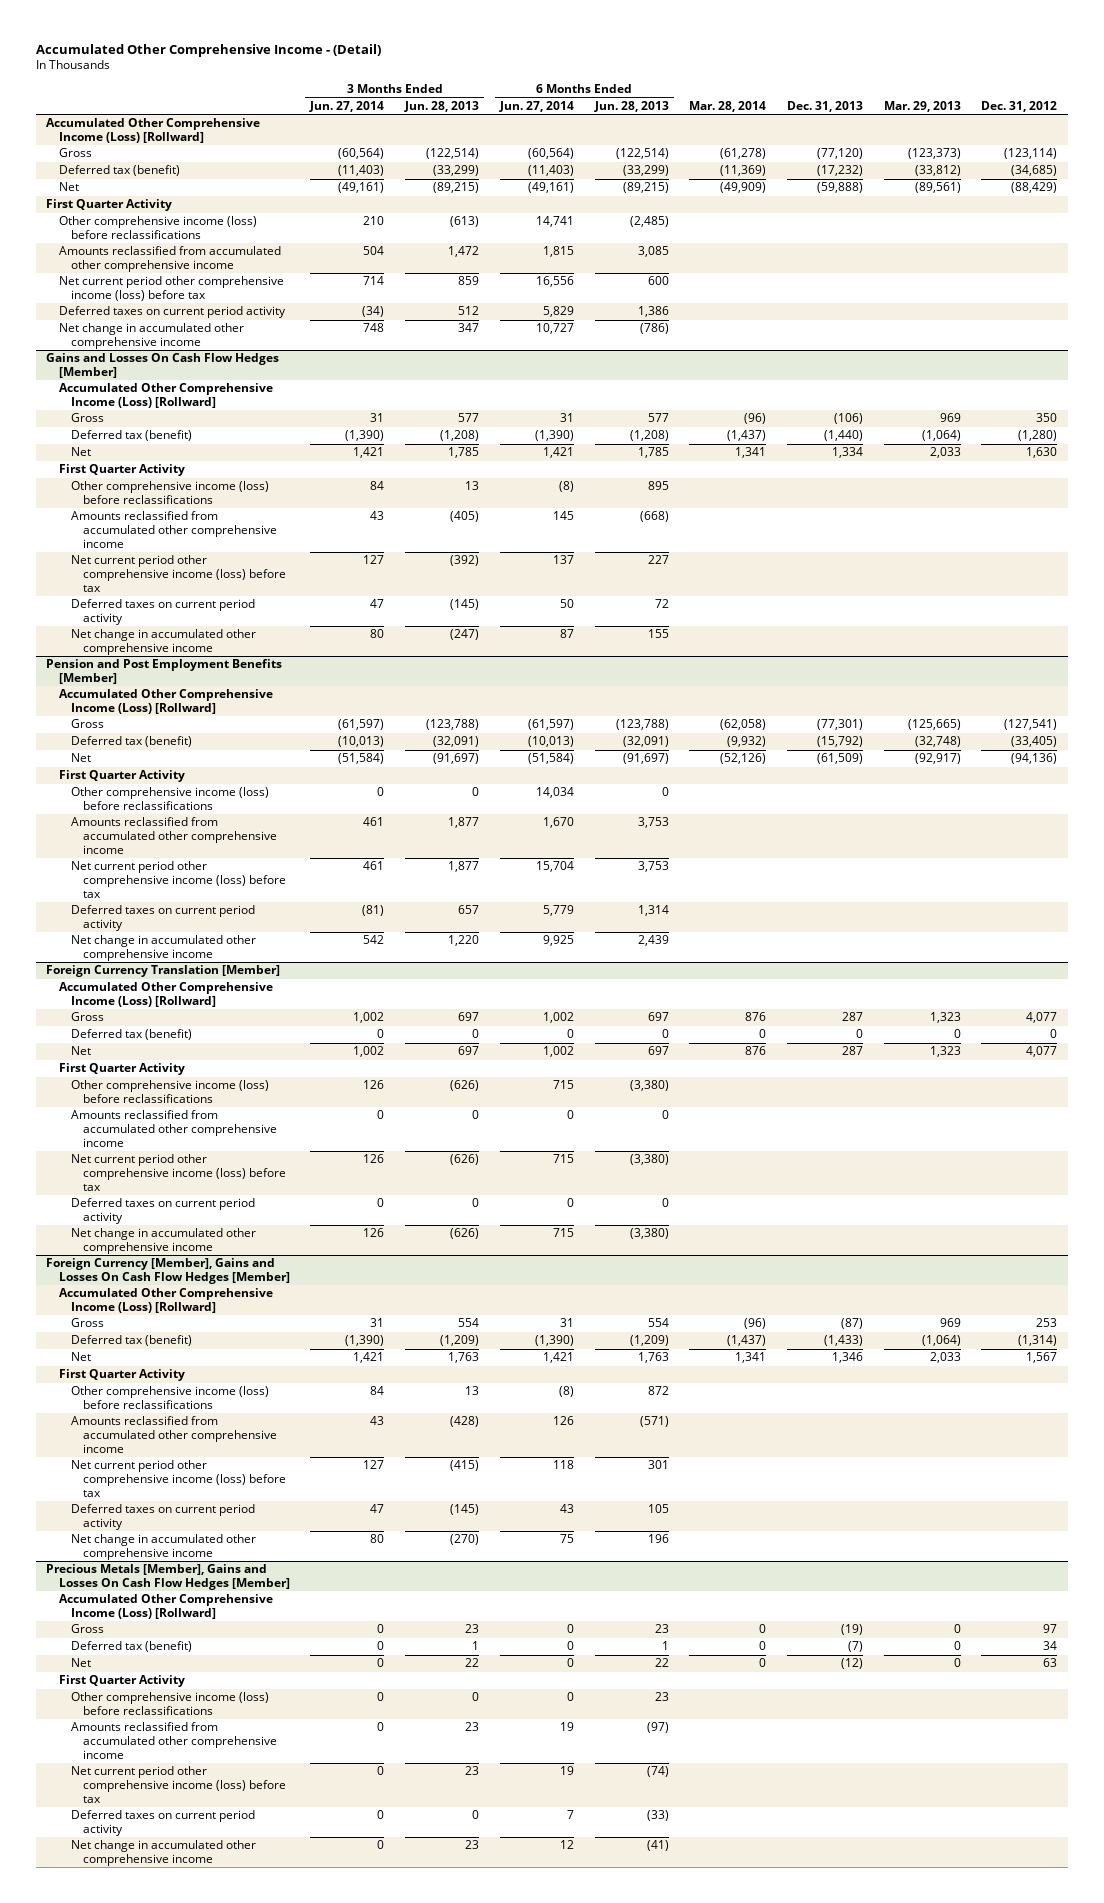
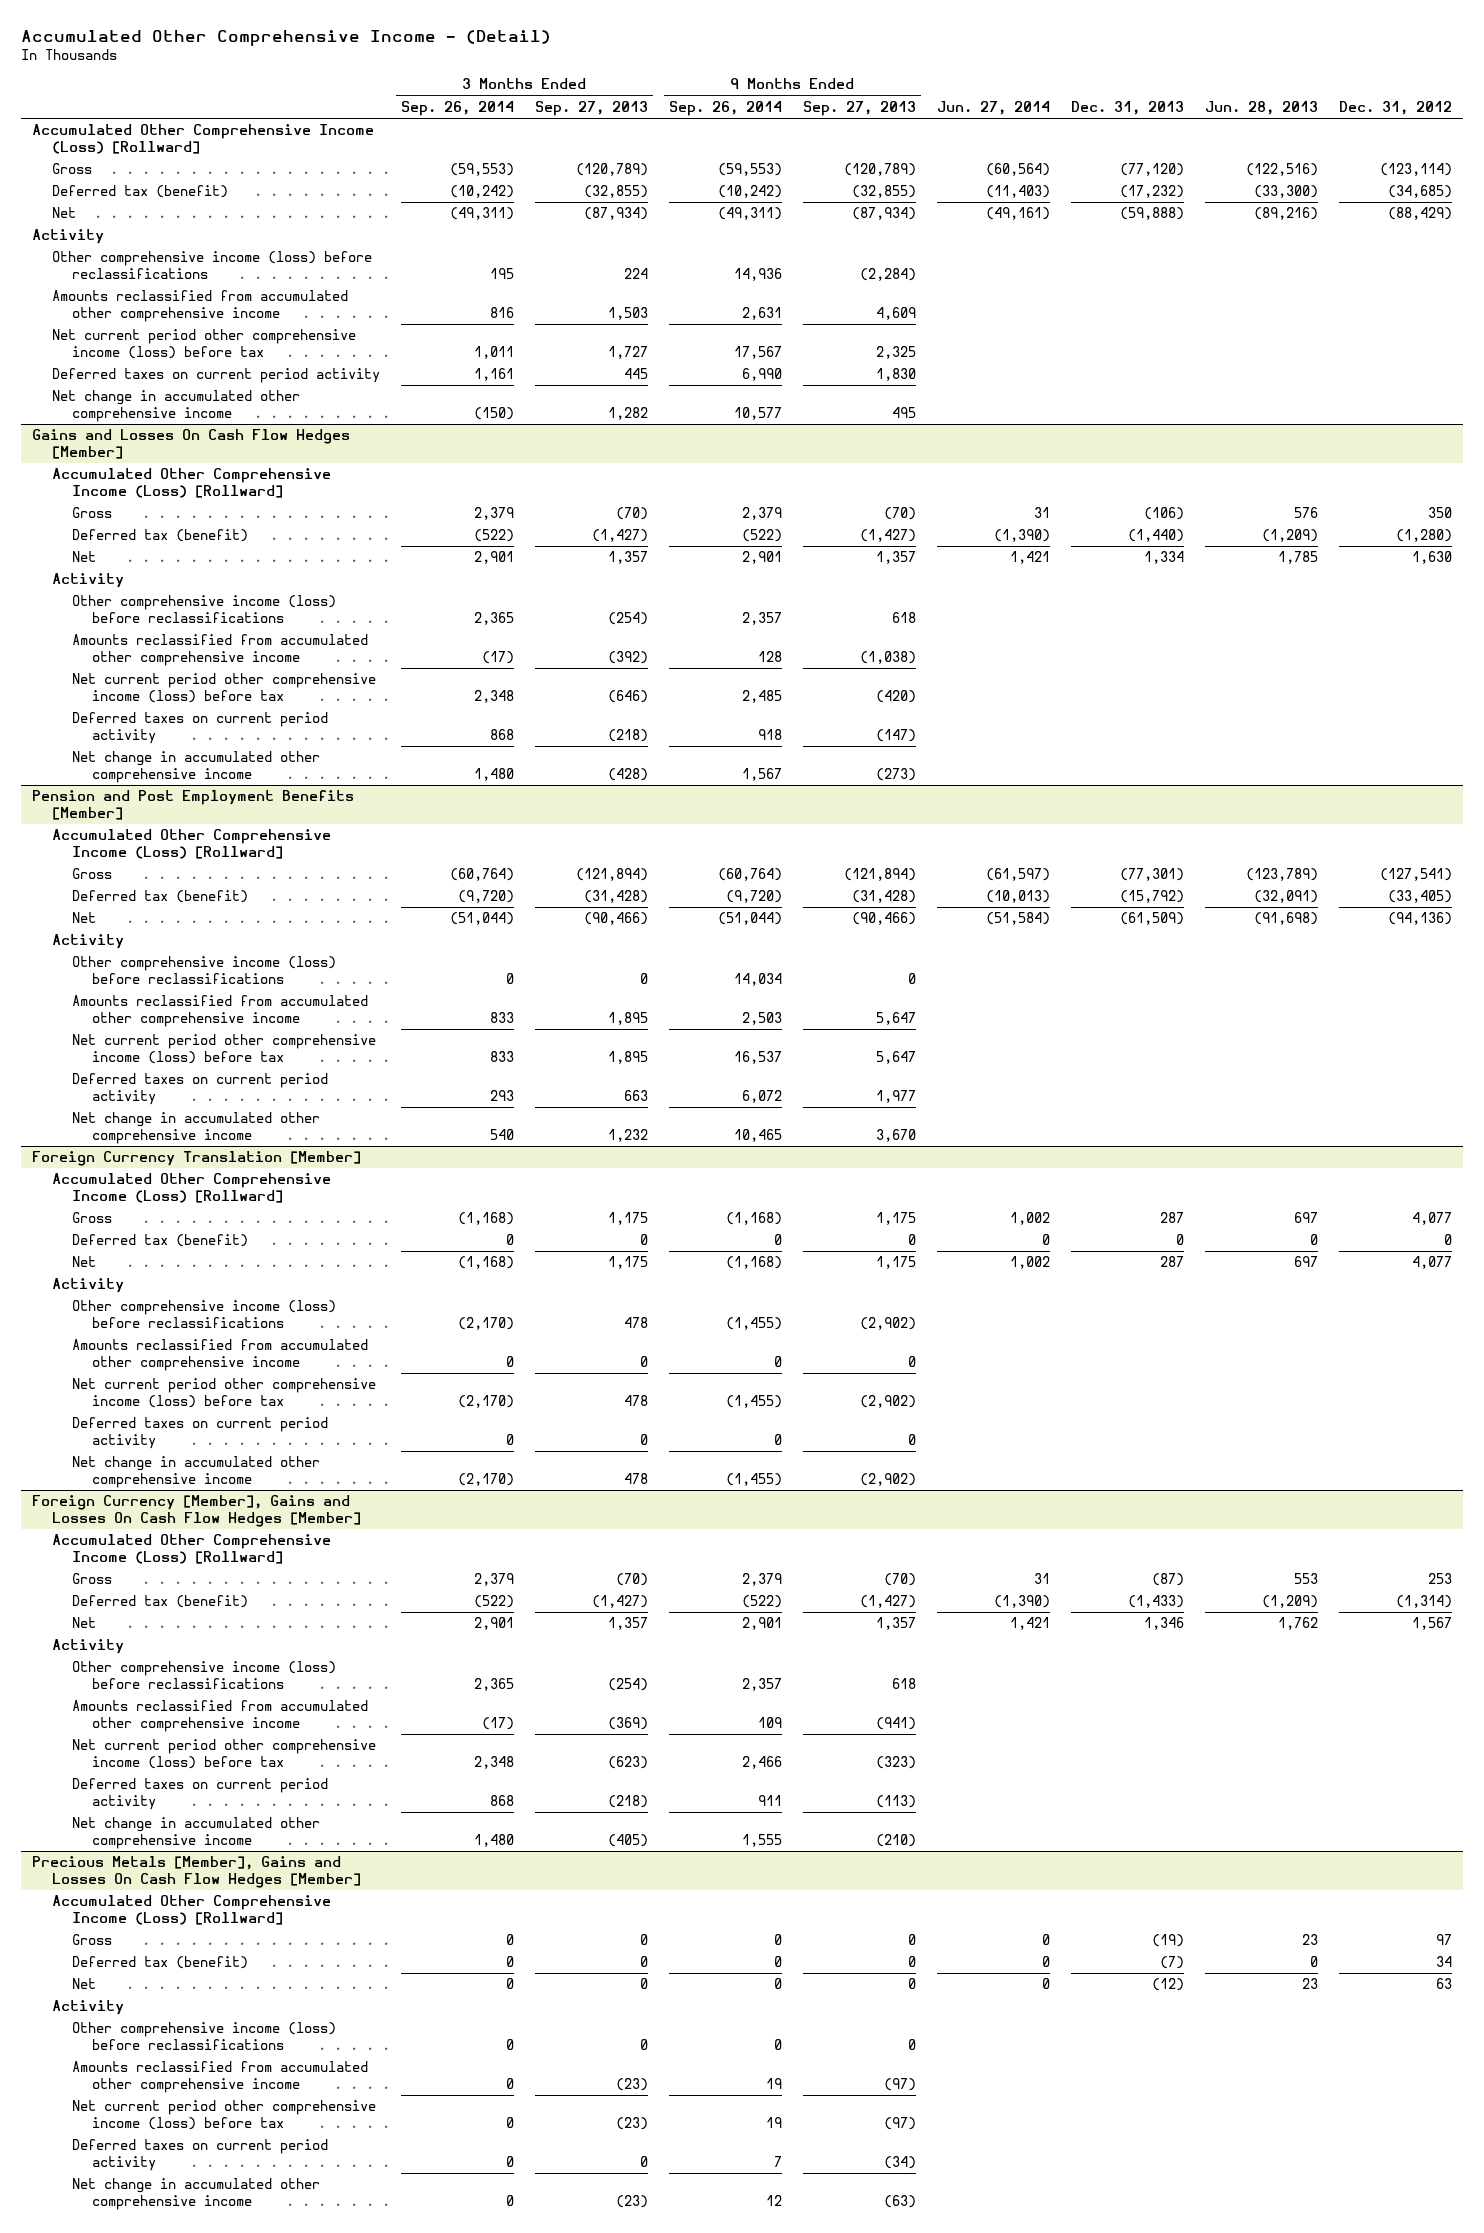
- | 3 Months Ended Jun. 27, 2014 | 3 Months Ended Jun. 28, 2013 | 6 Months Ended Jun. 27, 2014 | 6 Months Ended Jun. 28, 2013 | Mar. 28, 2014 | Dec. 31, 2013 | Mar. 29, 2013 | Dec. 31, 2012
+ | 3 Months Ended Sep. 26, 2014 | 3 Months Ended Sep. 27, 2013 | 9 Months Ended Sep. 26, 2014 | 9 Months Ended Sep. 27, 2013 | Jun. 27, 2014 | Dec. 31, 2013 | Jun. 28, 2013 | Dec. 31, 2012
- First Quarter Activity
+ Activity
@ Gains and Losses On Cash Flow Hedges [Member]
- First Quarter Activity
+ Activity
@ Pension and Post Employment Benefits [Member]
- First Quarter Activity
+ Activity
@ Foreign Currency Translation [Member]
- First Quarter Activity
+ Activity
@ Foreign Currency [Member], Gains and Losses On Cash Flow Hedges [Member]
- First Quarter Activity
+ Activity
@ Precious Metals [Member], Gains and Losses On Cash Flow Hedges [Member]
- First Quarter Activity
+ Activity

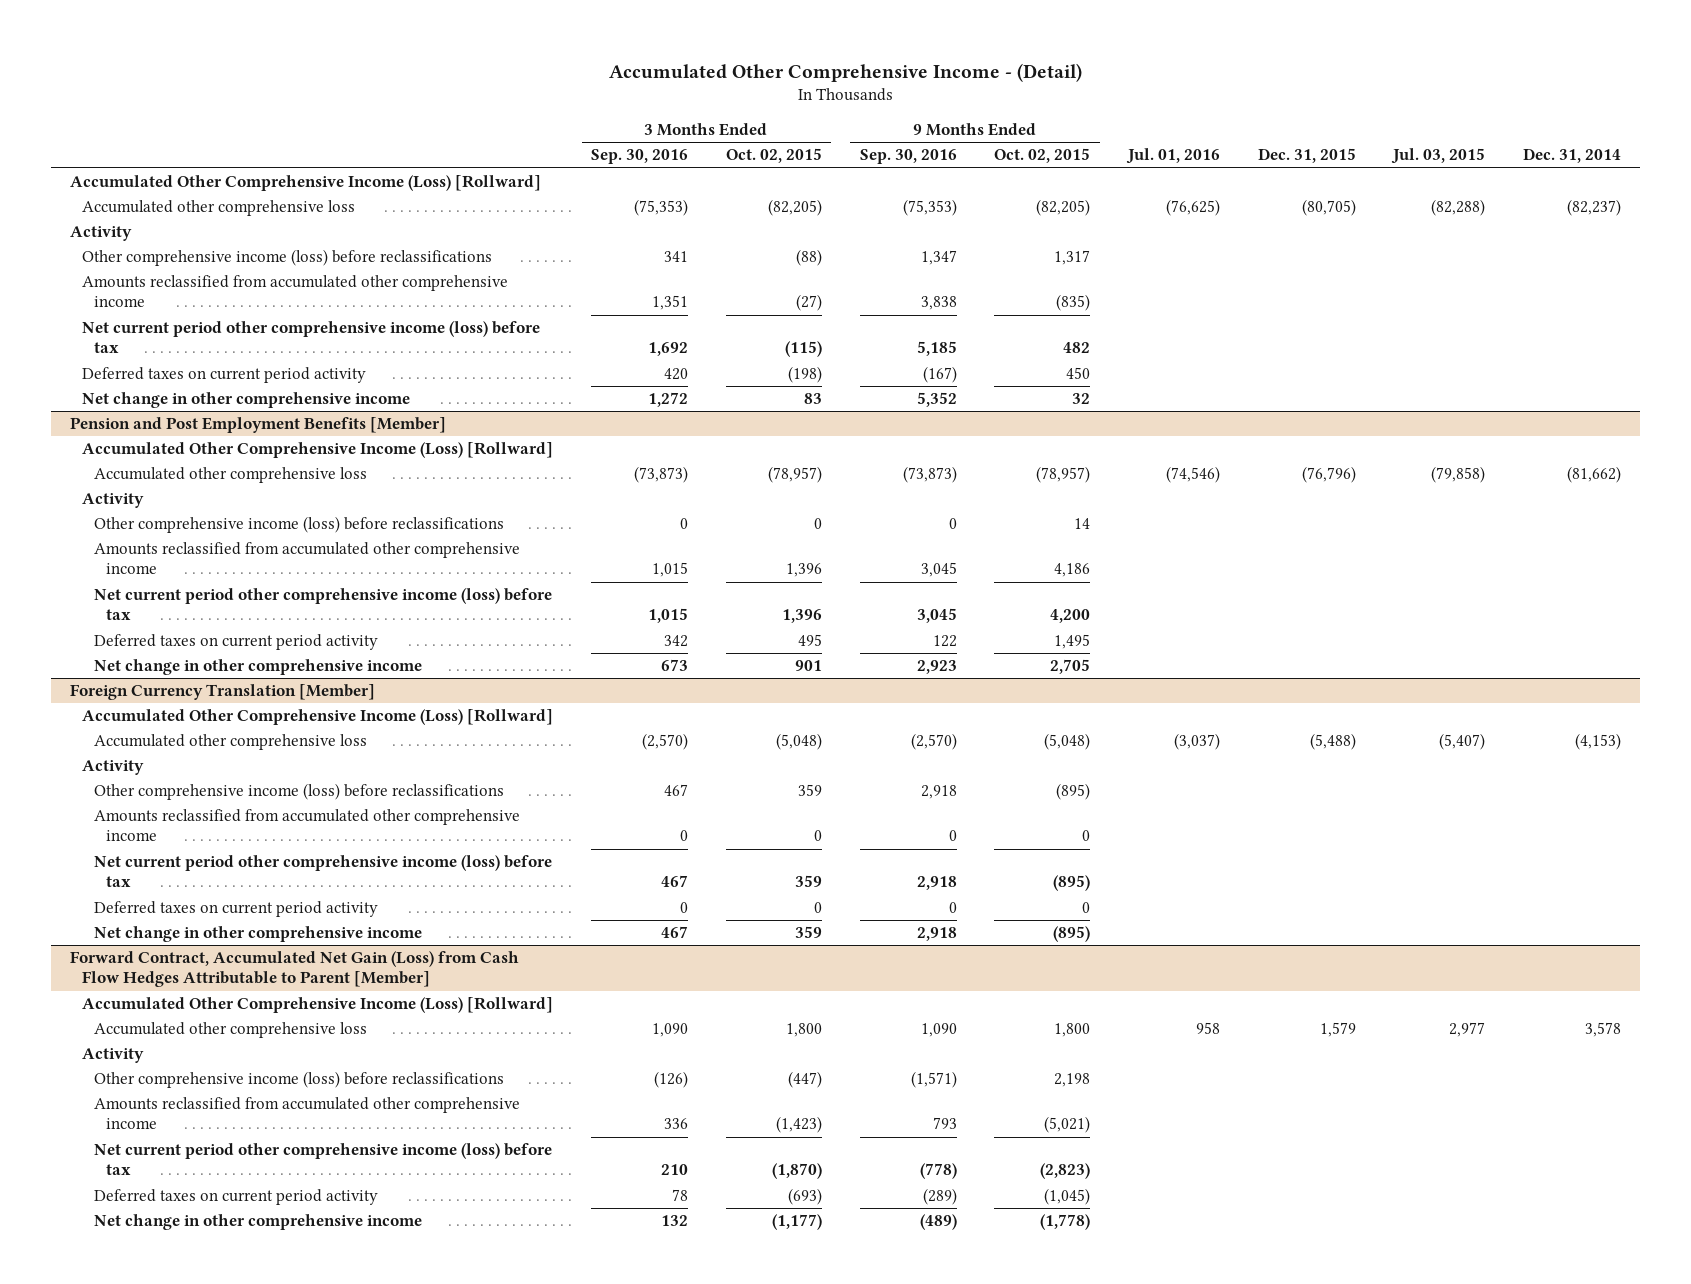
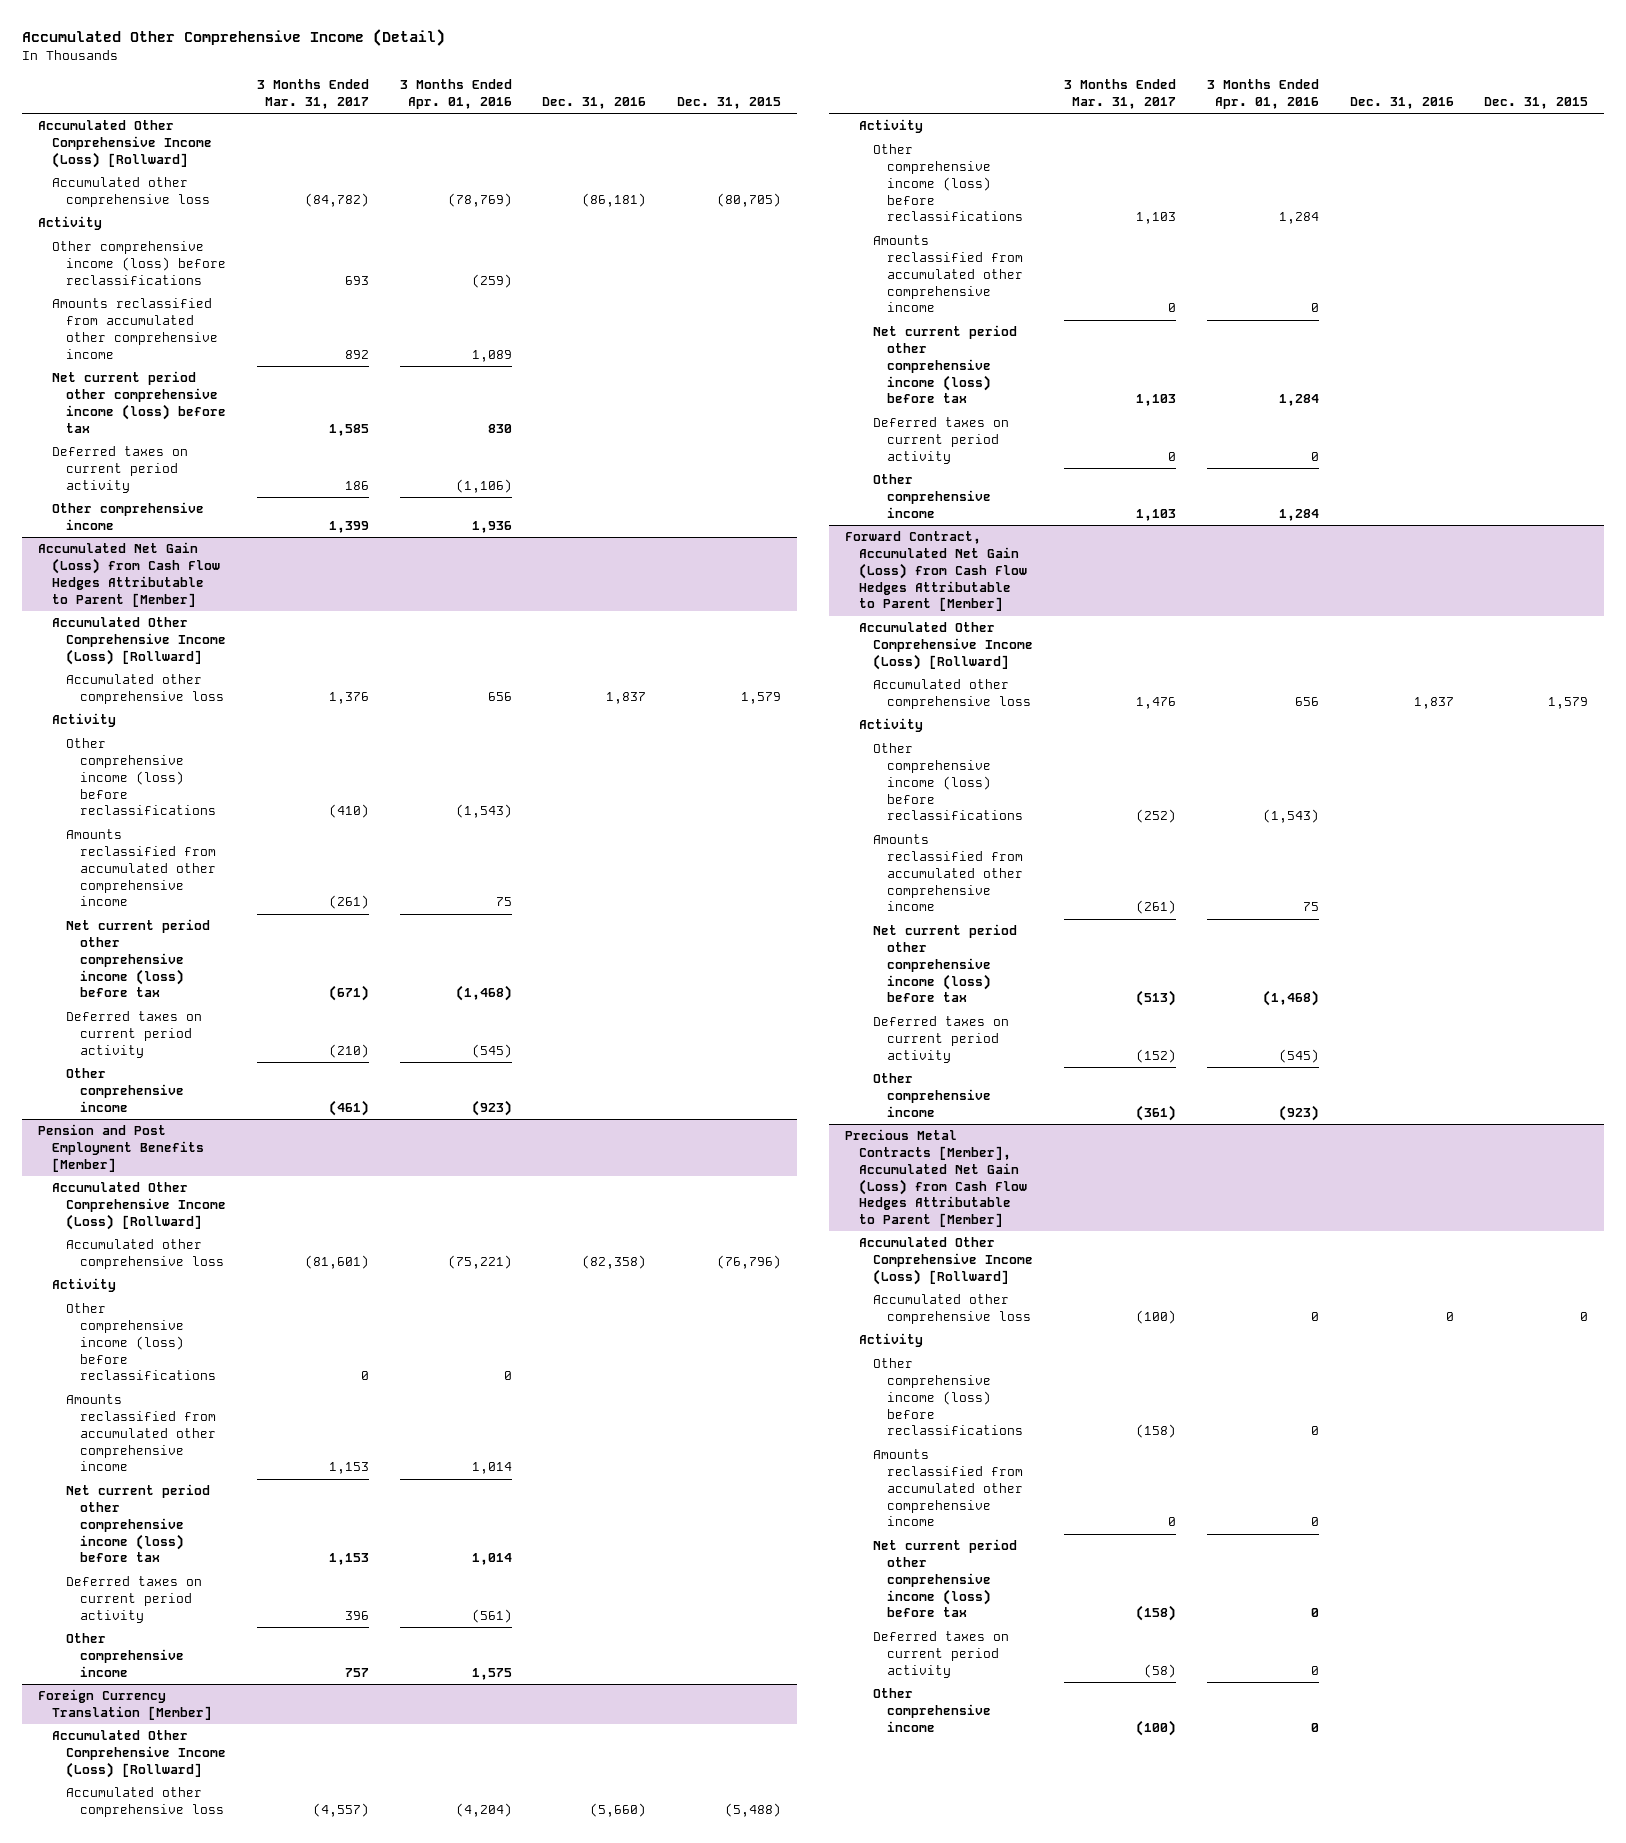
- Accumulated Other Comprehensive Income - (Detail)
+ Accumulated Other Comprehensive Income (Detail)
- | 3 Months Ended Sep. 30, 2016 | 3 Months Ended Oct. 02, 2015 | 9 Months Ended Sep. 30, 2016 | 9 Months Ended Oct. 02, 2015 | Jul. 01, 2016 | Dec. 31, 2015 | Jul. 03, 2015 | Dec. 31, 2014
+ | 3 Months Ended Mar. 31, 2017 | 3 Months Ended Apr. 01, 2016 | Dec. 31, 2016 | Dec. 31, 2015
- Net change in other comprehensive income | 1,272 | 83 | 5,352 | 32 | | | |
+ Other comprehensive income | 1,399 | 1,936 | |
+ Accumulated Net Gain (Loss) from Cash Flow Hedges Attributable to Parent [Member]
+ Accumulated Other Comprehensive Income (Loss) [Rollward]
+ Accumulated other comprehensive loss | 1,376 | 656 | 1,837 | 1,579
+ Activity
+ Other comprehensive income (loss) before reclassifications | (410) | (1,543) | |
+ Amounts reclassified from accumulated other comprehensive income | (261) | 75 | |
+ Net current period other comprehensive income (loss) before tax | (671) | (1,468) | |
+ Deferred taxes on current period activity | (210) | (545) | |
+ Other comprehensive income | (461) | (923) | |
@ Pension and Post Employment Benefits [Member]
- Net change in other comprehensive income | 673 | 901 | 2,923 | 2,705 | | | |
+ Other comprehensive income | 757 | 1,575 | |
@ Foreign Currency Translation [Member]
- Net change in other comprehensive income | 467 | 359 | 2,918 | (895) | | | |
+ Other comprehensive income | 1,103 | 1,284 | |
@ Forward Contract, Accumulated Net Gain (Loss) from Cash Flow Hedges Attributable to Parent [Member]
- Net change in other comprehensive income | 132 | (1,177) | (489) | (1,778) | | | |
+ Other comprehensive income | (361) | (923) | |
+ Precious Metal Contracts [Member], Accumulated Net Gain (Loss) from Cash Flow Hedges Attributable to Parent [Member]
+ Accumulated Other Comprehensive Income (Loss) [Rollward]
+ Accumulated other comprehensive loss | (100) | 0 | 0 | 0
+ Activity
+ Other comprehensive income (loss) before reclassifications | (158) | 0 | |
+ Amounts reclassified from accumulated other comprehensive income | 0 | 0 | |
+ Net current period other comprehensive income (loss) before tax | (158) | 0 | |
+ Deferred taxes on current period activity | (58) | 0 | |
+ Other comprehensive income | (100) | 0 | |

